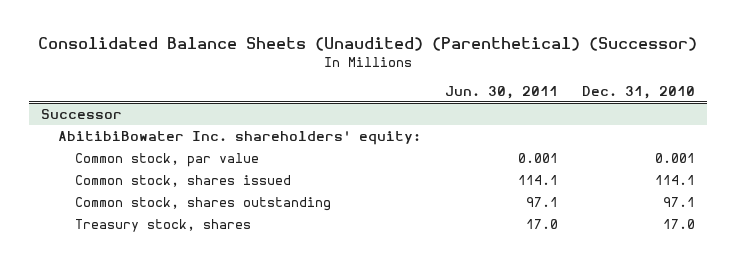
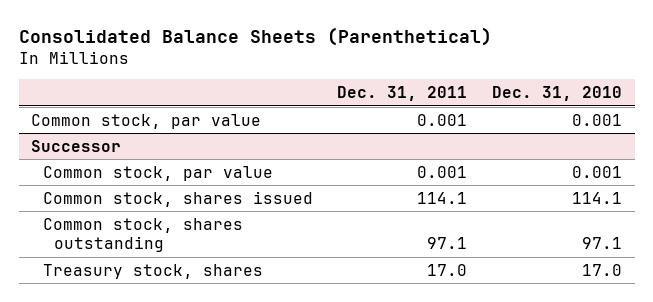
- Consolidated Balance Sheets (Unaudited) (Parenthetical) (Successor)
+ Consolidated Balance Sheets (Parenthetical)
- | Jun. 30, 2011 | Dec. 31, 2010
+ | Dec. 31, 2011 | Dec. 31, 2010
+ Common stock, par value | 0.001 | 0.001
@ Successor
- AbitibiBowater Inc. shareholders' equity:

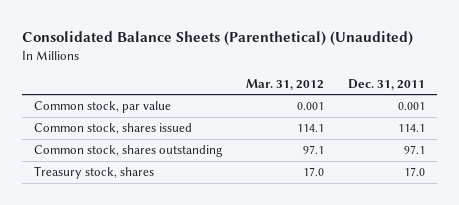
- Consolidated Balance Sheets (Parenthetical)
+ Consolidated Balance Sheets (Parenthetical) (Unaudited)
- | Dec. 31, 2011 | Dec. 31, 2010
+ | Mar. 31, 2012 | Dec. 31, 2011
- Successor
- Common stock, par value | 0.001 | 0.001

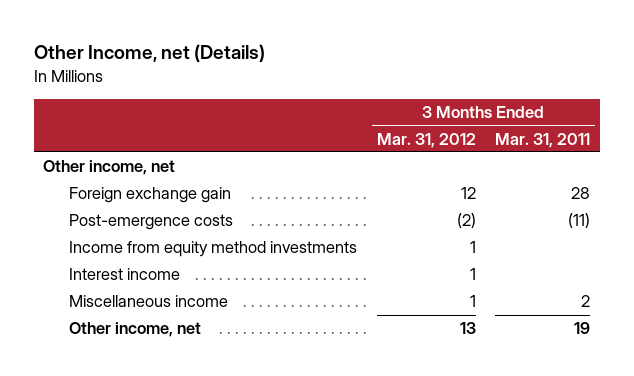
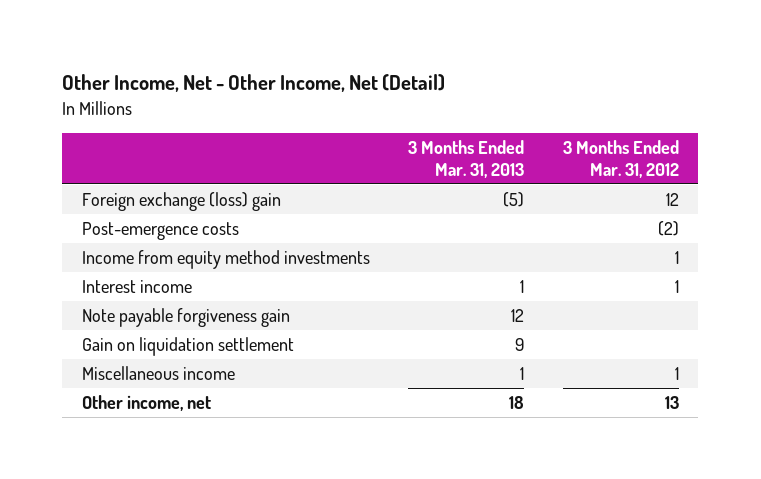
- Other Income, net (Details)
+ Other Income, Net - Other Income, Net (Detail)
- | 3 Months Ended Mar. 31, 2012 | 3 Months Ended Mar. 31, 2011
+ | 3 Months Ended Mar. 31, 2013 | 3 Months Ended Mar. 31, 2012
- Other income, net
- Foreign exchange gain | 12 | 28
+ Foreign exchange (loss) gain | (5) | 12
+ Note payable forgiveness gain | 12 |
+ Gain on liquidation settlement | 9 |

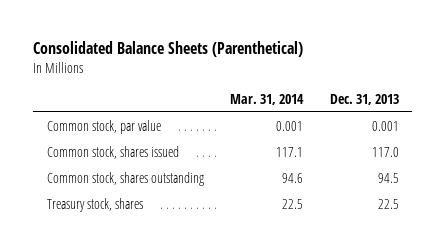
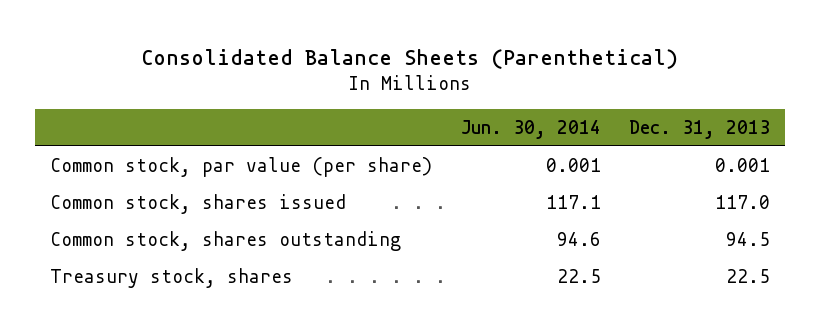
- | Mar. 31, 2014 | Dec. 31, 2013
+ | Jun. 30, 2014 | Dec. 31, 2013
- Common stock, par value | 0.001 | 0.001
+ Common stock, par value (per share) | 0.001 | 0.001

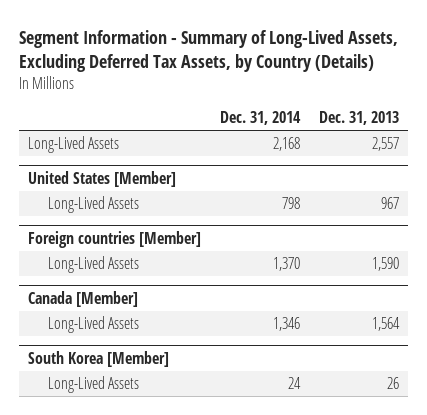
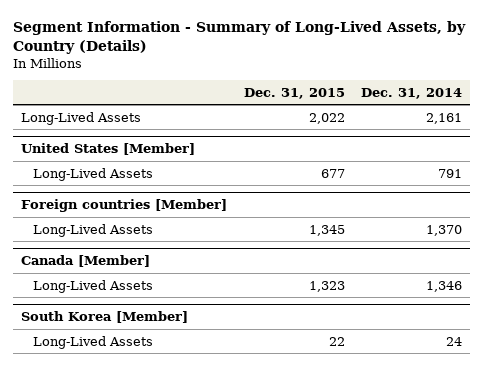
- Segment Information - Summary of Long-Lived Assets, Excluding Deferred Tax Assets, by Country (Details)
+ Segment Information - Summary of Long-Lived Assets, by Country (Details)
- | Dec. 31, 2014 | Dec. 31, 2013
+ | Dec. 31, 2015 | Dec. 31, 2014
- Long-Lived Assets | 2,168 | 2,557
+ Long-Lived Assets | 2,022 | 2,161
@ United States [Member]
- Long-Lived Assets | 798 | 967
+ Long-Lived Assets | 677 | 791

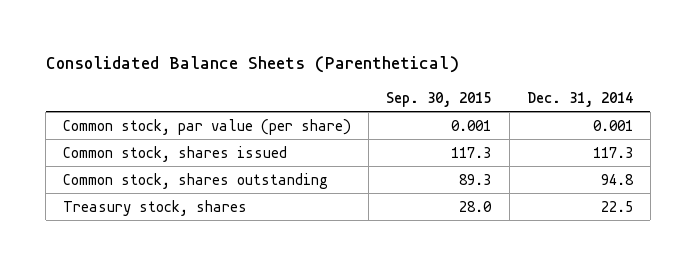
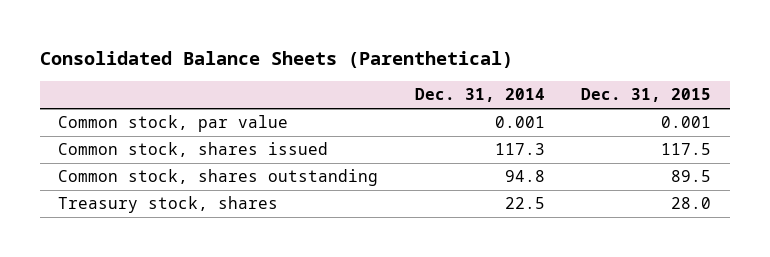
- | Sep. 30, 2015 | Dec. 31, 2014
+ | Dec. 31, 2014 | Dec. 31, 2015
- Common stock, par value (per share) | 0.001 | 0.001
+ Common stock, par value | 0.001 | 0.001

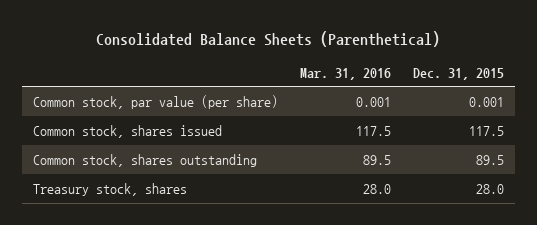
- | Dec. 31, 2014 | Dec. 31, 2015
+ | Mar. 31, 2016 | Dec. 31, 2015
- Common stock, par value | 0.001 | 0.001
+ Common stock, par value (per share) | 0.001 | 0.001

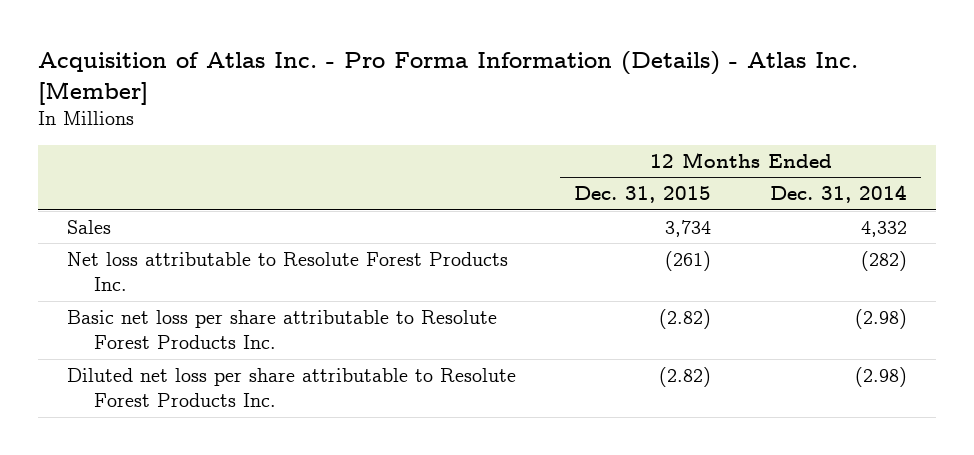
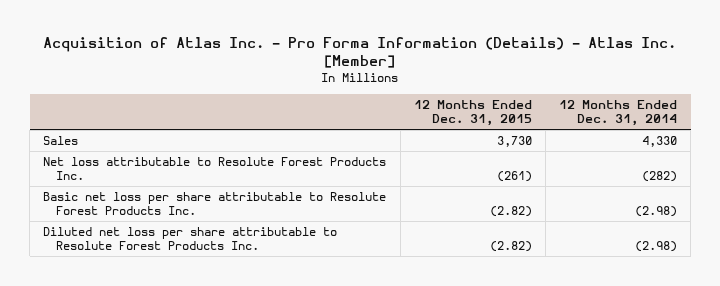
- Sales | 3,734 | 4,332
+ Sales | 3,730 | 4,330

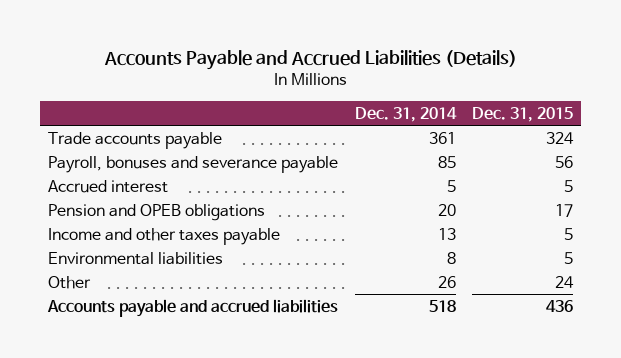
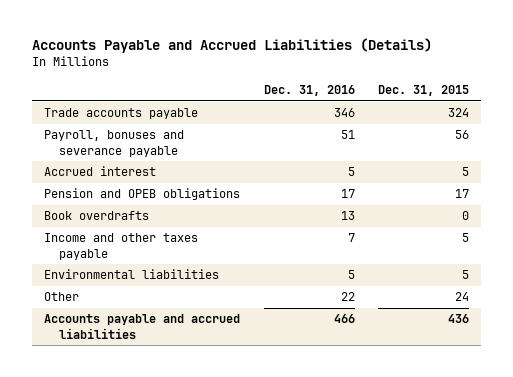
- | Dec. 31, 2014 | Dec. 31, 2015
+ | Dec. 31, 2016 | Dec. 31, 2015
+ Book overdrafts | 13 | 0

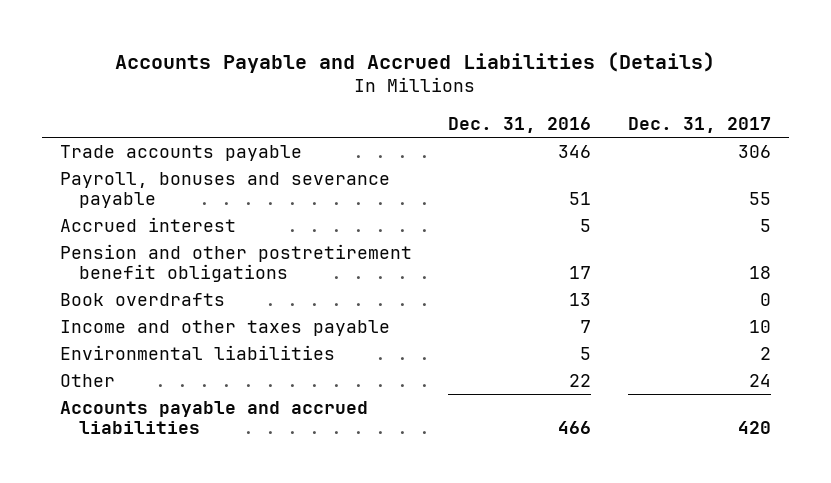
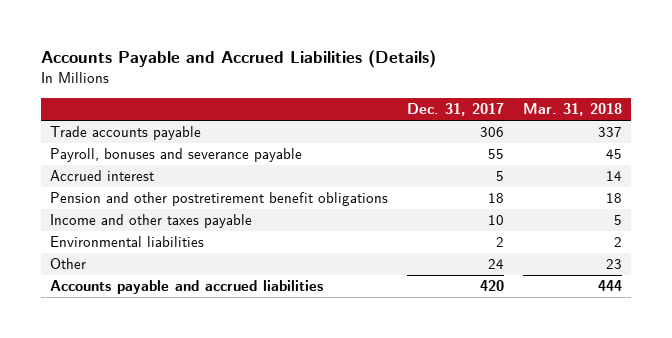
- | Dec. 31, 2016 | Dec. 31, 2017
+ | Dec. 31, 2017 | Mar. 31, 2018
- Book overdrafts | 13 | 0

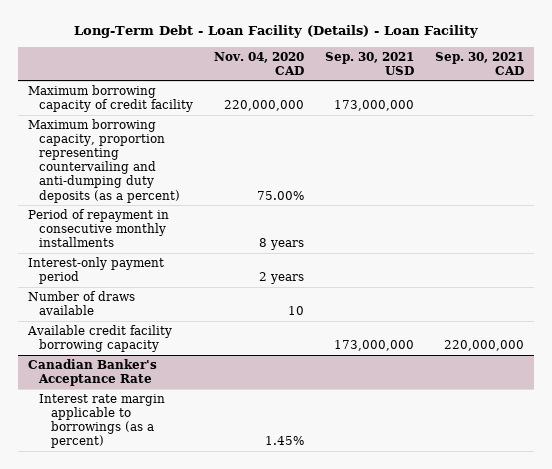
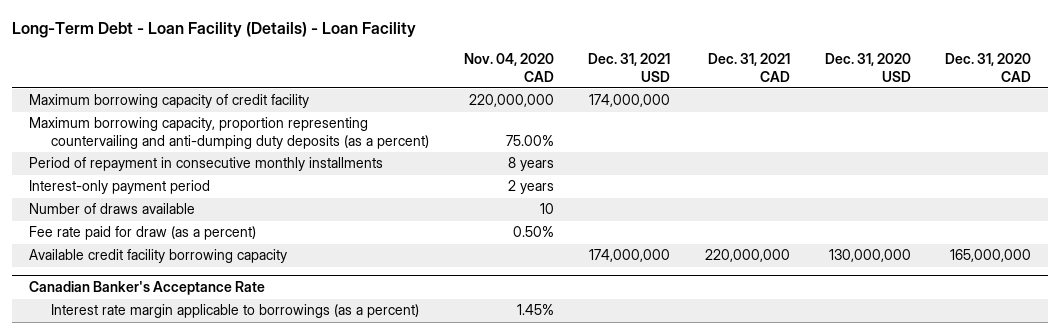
- | Nov. 04, 2020 CAD | Sep. 30, 2021 USD | Sep. 30, 2021 CAD
+ | Nov. 04, 2020 CAD | Dec. 31, 2021 USD | Dec. 31, 2021 CAD | Dec. 31, 2020 USD | Dec. 31, 2020 CAD
+ Fee rate paid for draw (as a percent) | 0.50% | | | |

